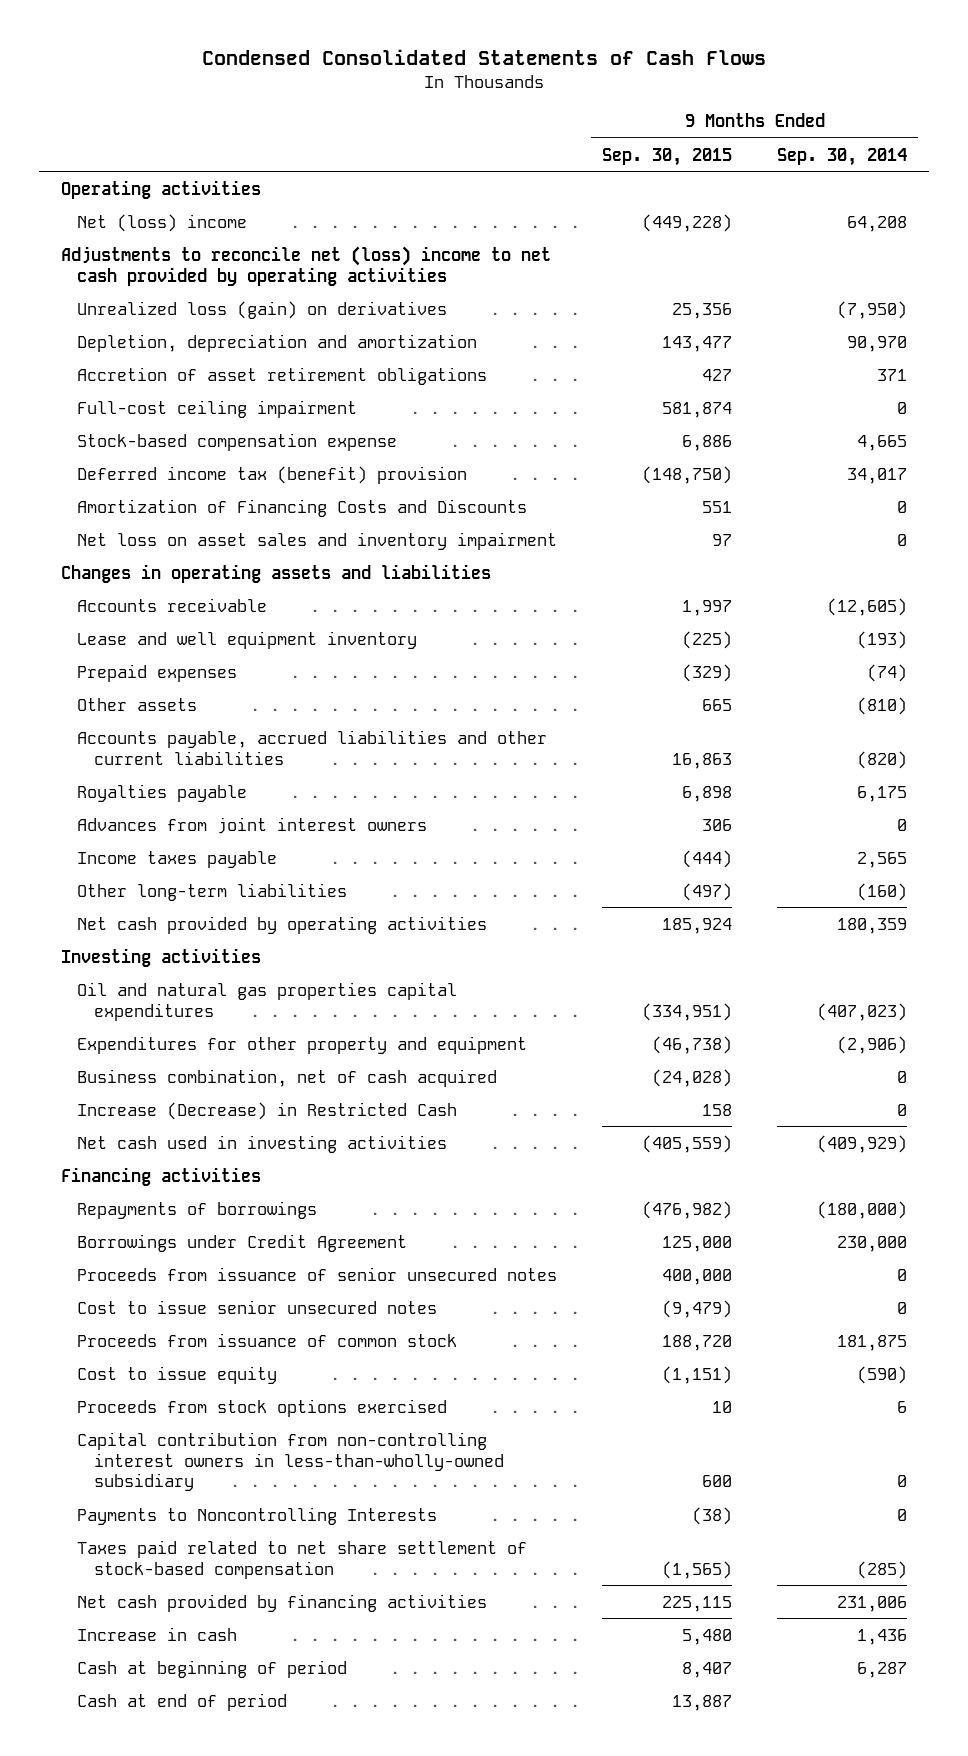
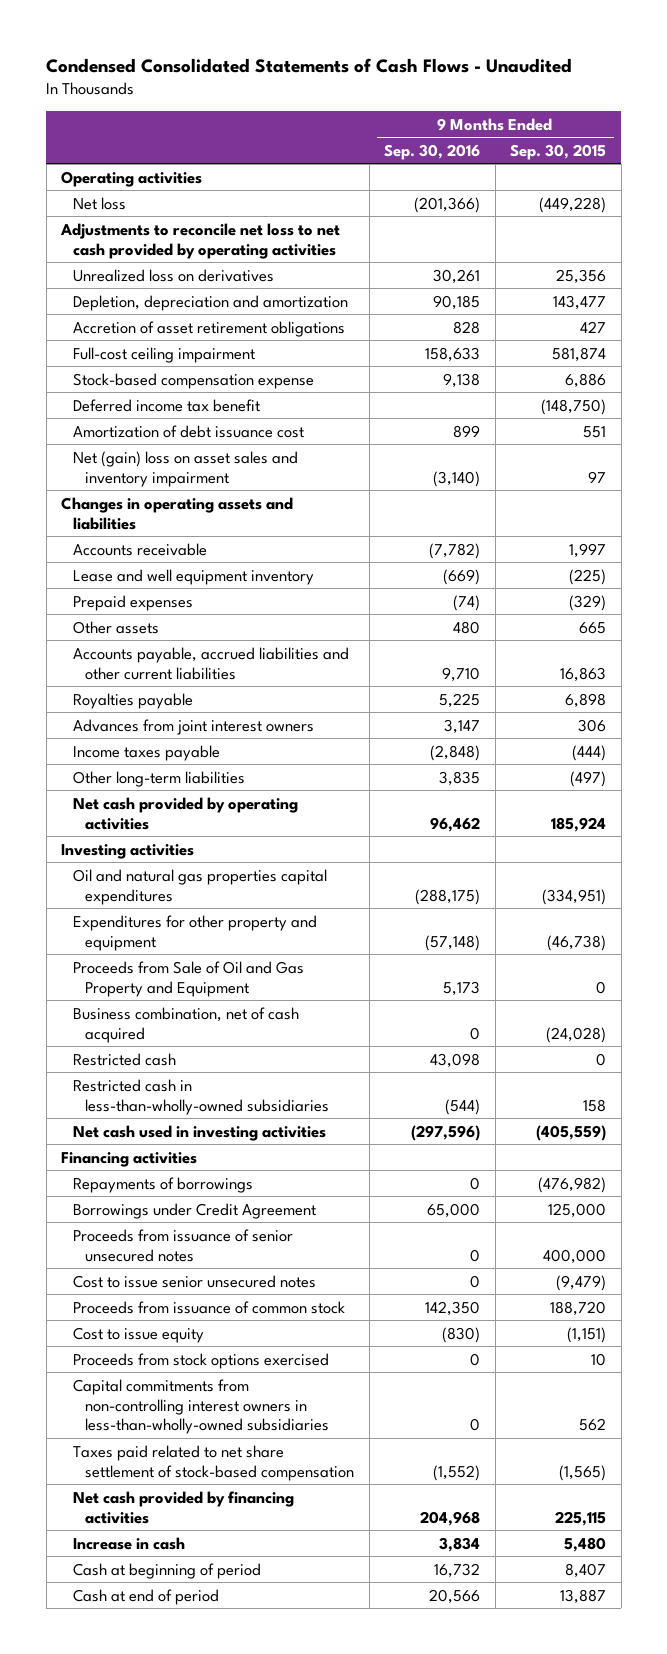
- Condensed Consolidated Statements of Cash Flows
+ Condensed Consolidated Statements of Cash Flows - Unaudited
- | 9 Months Ended Sep. 30, 2015 | 9 Months Ended Sep. 30, 2014
+ | 9 Months Ended Sep. 30, 2016 | 9 Months Ended Sep. 30, 2015
- Net (loss) income | (449,228) | 64,208
- Adjustments to reconcile net (loss) income to net cash provided by operating activities
- Unrealized loss (gain) on derivatives | 25,356 | (7,950)
+ Net loss | (201,366) | (449,228)
+ Adjustments to reconcile net loss to net cash provided by operating activities
+ Unrealized loss on derivatives | 30,261 | 25,356
- Deferred income tax (benefit) provision | (148,750) | 34,017
- Amortization of Financing Costs and Discounts | 551 | 0
- Net loss on asset sales and inventory impairment | 97 | 0
+ Deferred income tax benefit | | (148,750)
+ Amortization of debt issuance cost | 899 | 551
+ Net (gain) loss on asset sales and inventory impairment | (3,140) | 97
+ Proceeds from Sale of Oil and Gas Property and Equipment | 5,173 | 0
- Increase (Decrease) in Restricted Cash | 158 | 0
+ Restricted cash | 43,098 | 0
+ Restricted cash in less-than-wholly-owned subsidiaries | (544) | 158
- Capital contribution from non-controlling interest owners in less-than-wholly-owned subsidiary | 600 | 0
- Payments to Noncontrolling Interests | (38) | 0
+ Capital commitments from non-controlling interest owners in less-than-wholly-owned subsidiaries | 0 | 562

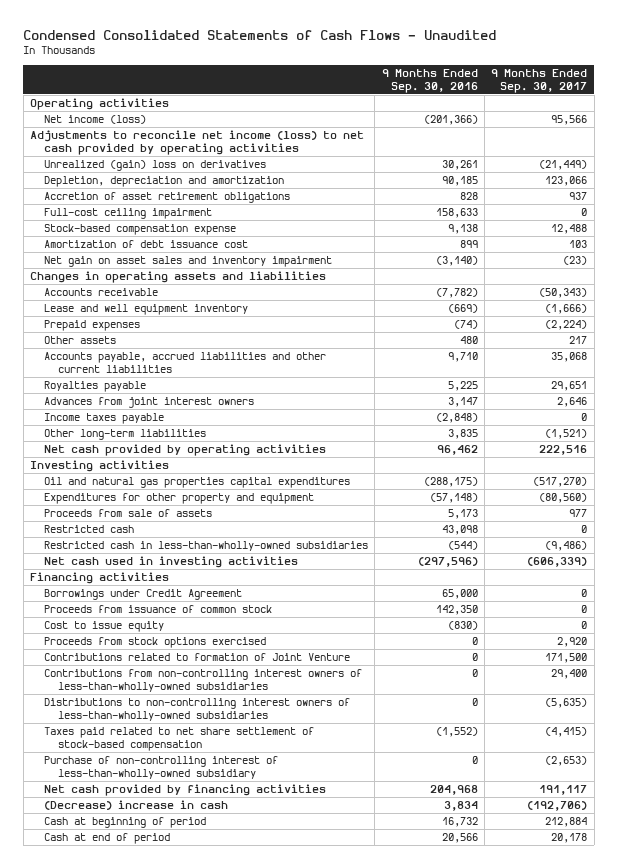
- | 9 Months Ended Sep. 30, 2016 | 9 Months Ended Sep. 30, 2015
+ | 9 Months Ended Sep. 30, 2016 | 9 Months Ended Sep. 30, 2017
- Net loss | (201,366) | (449,228)
- Adjustments to reconcile net loss to net cash provided by operating activities
- Unrealized loss on derivatives | 30,261 | 25,356
+ Net income (loss) | (201,366) | 95,566
+ Adjustments to reconcile net income (loss) to net cash provided by operating activities
+ Unrealized (gain) loss on derivatives | 30,261 | (21,449)
- Deferred income tax benefit | | (148,750)
- Net (gain) loss on asset sales and inventory impairment | (3,140) | 97
+ Net gain on asset sales and inventory impairment | (3,140) | (23)
- Proceeds from Sale of Oil and Gas Property and Equipment | 5,173 | 0
- Business combination, net of cash acquired | 0 | (24,028)
+ Proceeds from sale of assets | 5,173 | 977
- Repayments of borrowings | 0 | (476,982)
- Proceeds from issuance of senior unsecured notes | 0 | 400,000
- Cost to issue senior unsecured notes | 0 | (9,479)
- Capital commitments from non-controlling interest owners in less-than-wholly-owned subsidiaries | 0 | 562
+ Contributions related to formation of Joint Venture | 0 | 171,500
+ Contributions from non-controlling interest owners of less-than-wholly-owned subsidiaries | 0 | 29,400
+ Distributions to non-controlling interest owners of less-than-wholly-owned subsidiaries | 0 | (5,635)
+ Purchase of non-controlling interest of less-than-wholly-owned subsidiary | 0 | (2,653)
- Increase in cash | 3,834 | 5,480
+ (Decrease) increase in cash | 3,834 | (192,706)

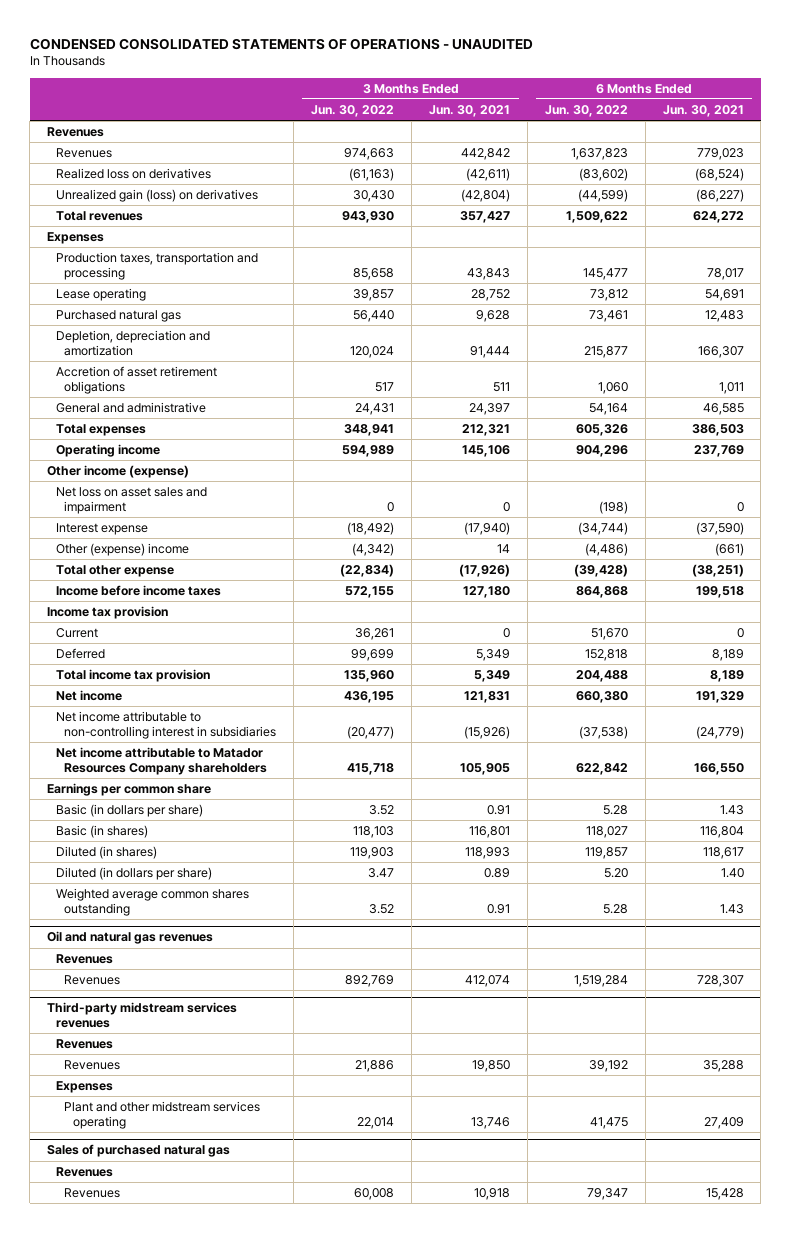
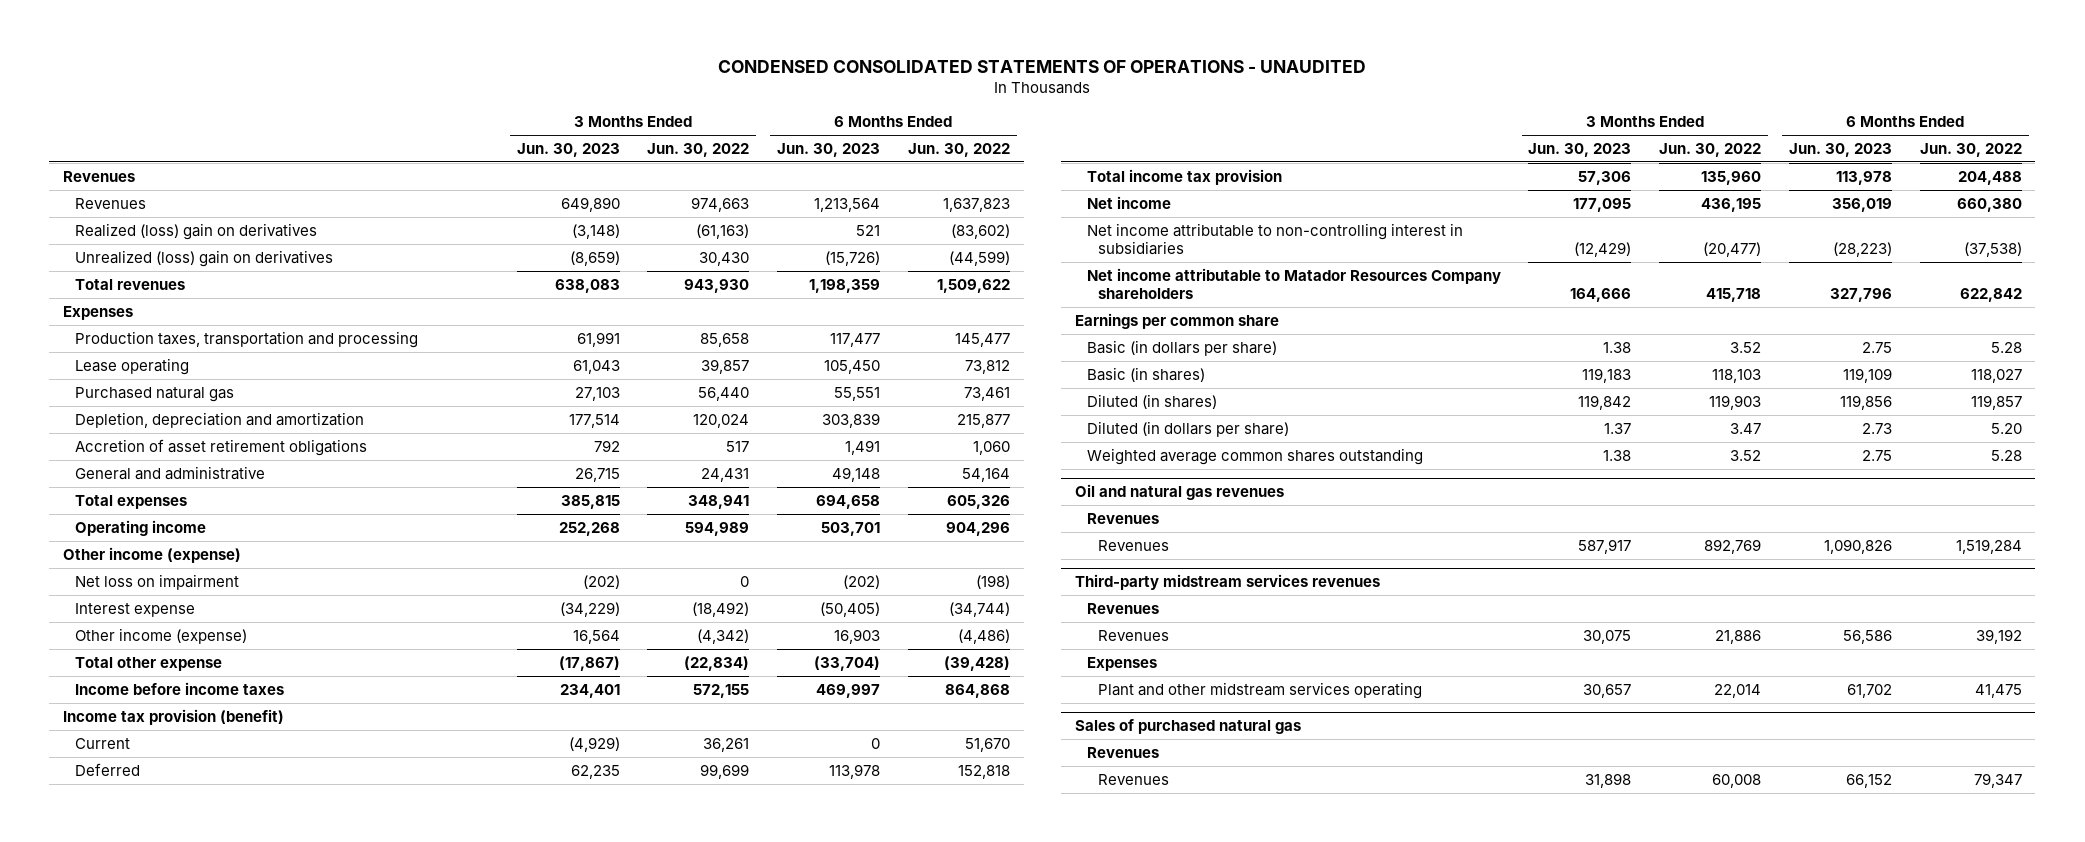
- | 3 Months Ended Jun. 30, 2022 | 3 Months Ended Jun. 30, 2021 | 6 Months Ended Jun. 30, 2022 | 6 Months Ended Jun. 30, 2021
+ | 3 Months Ended Jun. 30, 2023 | 3 Months Ended Jun. 30, 2022 | 6 Months Ended Jun. 30, 2023 | 6 Months Ended Jun. 30, 2022
- Realized loss on derivatives | (61,163) | (42,611) | (83,602) | (68,524)
- Unrealized gain (loss) on derivatives | 30,430 | (42,804) | (44,599) | (86,227)
+ Realized (loss) gain on derivatives | (3,148) | (61,163) | 521 | (83,602)
+ Unrealized (loss) gain on derivatives | (8,659) | 30,430 | (15,726) | (44,599)
- Net loss on asset sales and impairment | 0 | 0 | (198) | 0
+ Net loss on impairment | (202) | 0 | (202) | (198)
- Other (expense) income | (4,342) | 14 | (4,486) | (661)
+ Other income (expense) | 16,564 | (4,342) | 16,903 | (4,486)
- Income tax provision
+ Income tax provision (benefit)

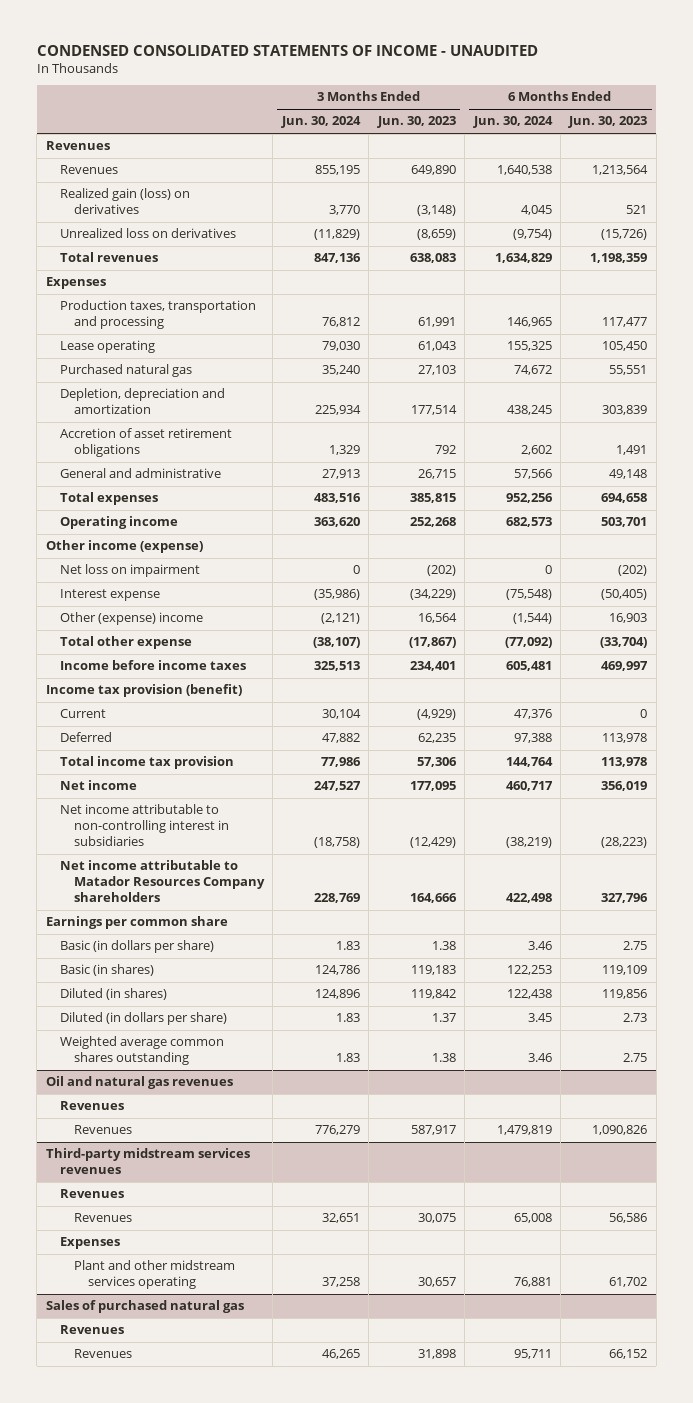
- CONDENSED CONSOLIDATED STATEMENTS OF OPERATIONS - UNAUDITED
+ CONDENSED CONSOLIDATED STATEMENTS OF INCOME - UNAUDITED
- | 3 Months Ended Jun. 30, 2023 | 3 Months Ended Jun. 30, 2022 | 6 Months Ended Jun. 30, 2023 | 6 Months Ended Jun. 30, 2022
+ | 3 Months Ended Jun. 30, 2024 | 3 Months Ended Jun. 30, 2023 | 6 Months Ended Jun. 30, 2024 | 6 Months Ended Jun. 30, 2023
- Realized (loss) gain on derivatives | (3,148) | (61,163) | 521 | (83,602)
- Unrealized (loss) gain on derivatives | (8,659) | 30,430 | (15,726) | (44,599)
+ Realized gain (loss) on derivatives | 3,770 | (3,148) | 4,045 | 521
+ Unrealized loss on derivatives | (11,829) | (8,659) | (9,754) | (15,726)
- Other income (expense) | 16,564 | (4,342) | 16,903 | (4,486)
+ Other (expense) income | (2,121) | 16,564 | (1,544) | 16,903

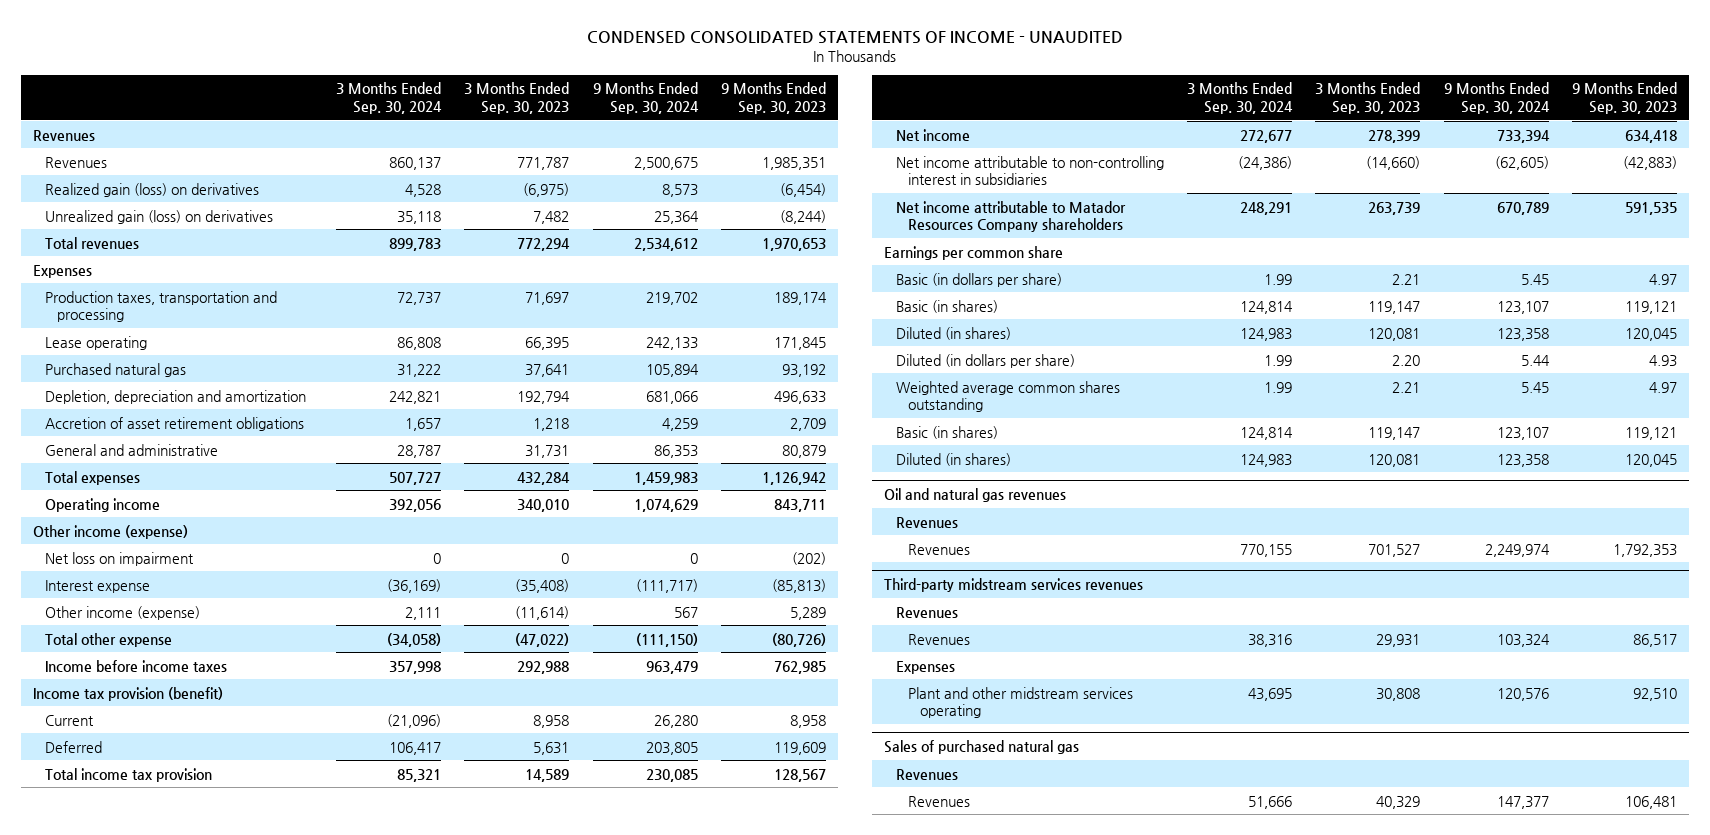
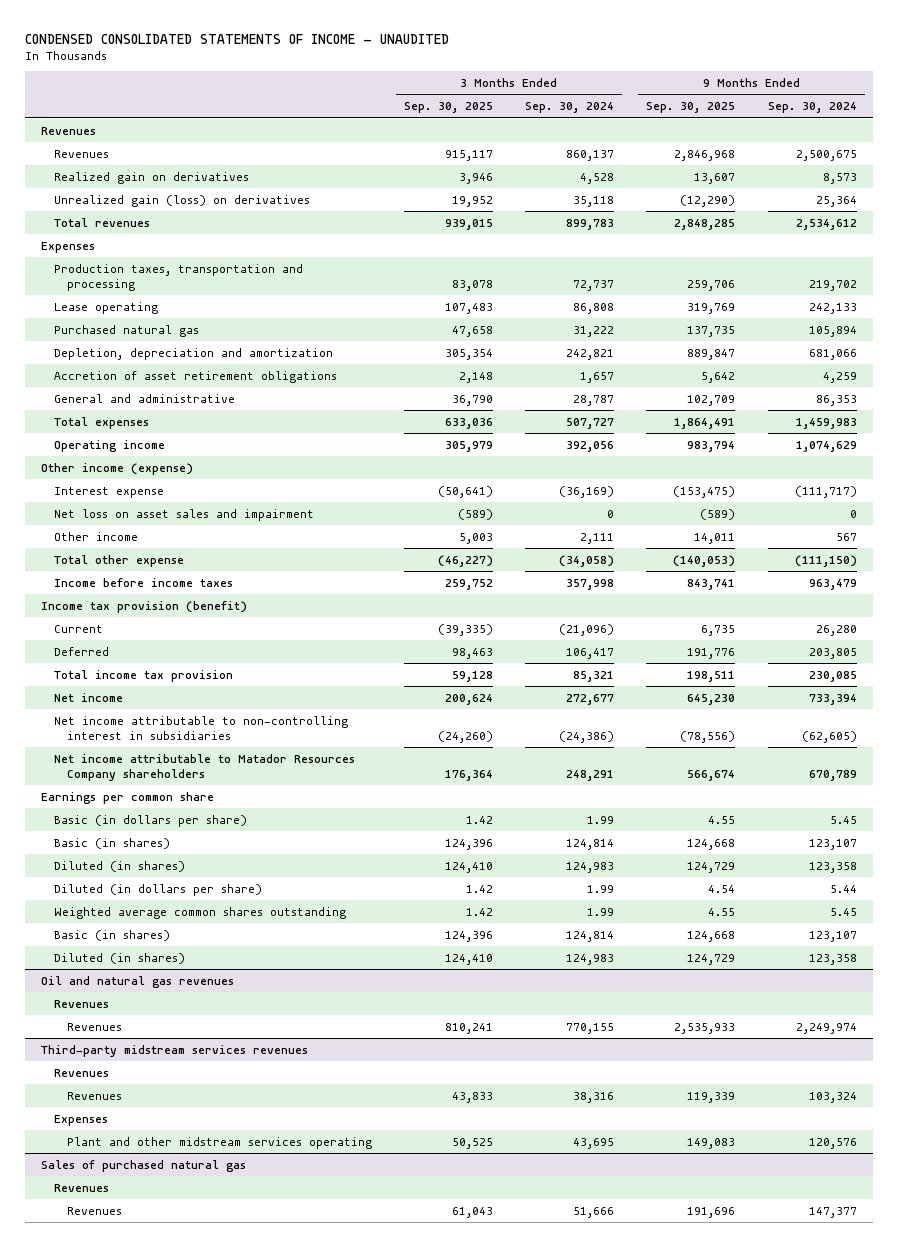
- | 3 Months Ended Sep. 30, 2024 | 3 Months Ended Sep. 30, 2023 | 9 Months Ended Sep. 30, 2024 | 9 Months Ended Sep. 30, 2023
+ | 3 Months Ended Sep. 30, 2025 | 3 Months Ended Sep. 30, 2024 | 9 Months Ended Sep. 30, 2025 | 9 Months Ended Sep. 30, 2024
- Realized gain (loss) on derivatives | 4,528 | (6,975) | 8,573 | (6,454)
+ Realized gain on derivatives | 3,946 | 4,528 | 13,607 | 8,573
- Net loss on impairment | 0 | 0 | 0 | (202)
- Other income (expense) | 2,111 | (11,614) | 567 | 5,289
+ Net loss on asset sales and impairment | (589) | 0 | (589) | 0
+ Other income | 5,003 | 2,111 | 14,011 | 567

